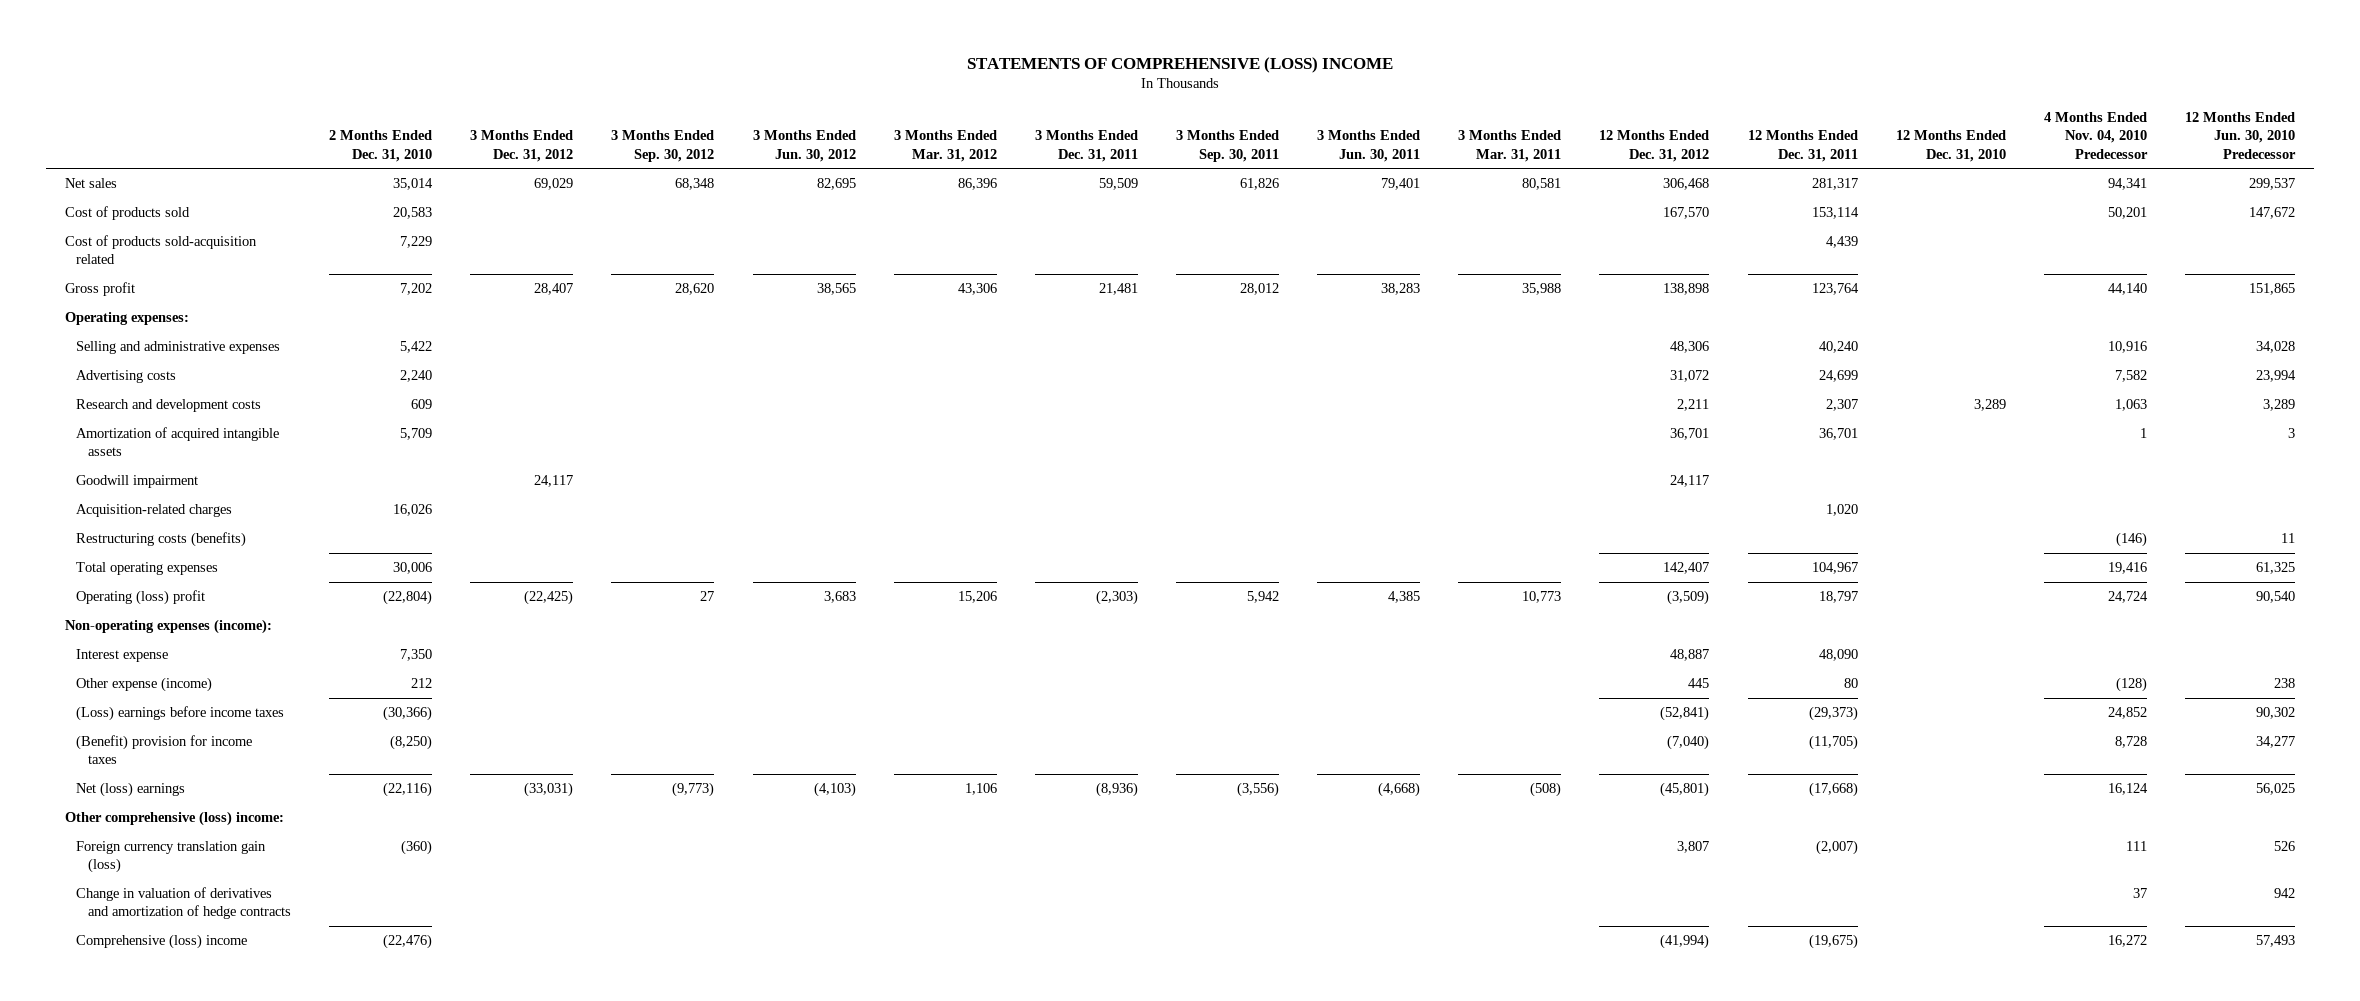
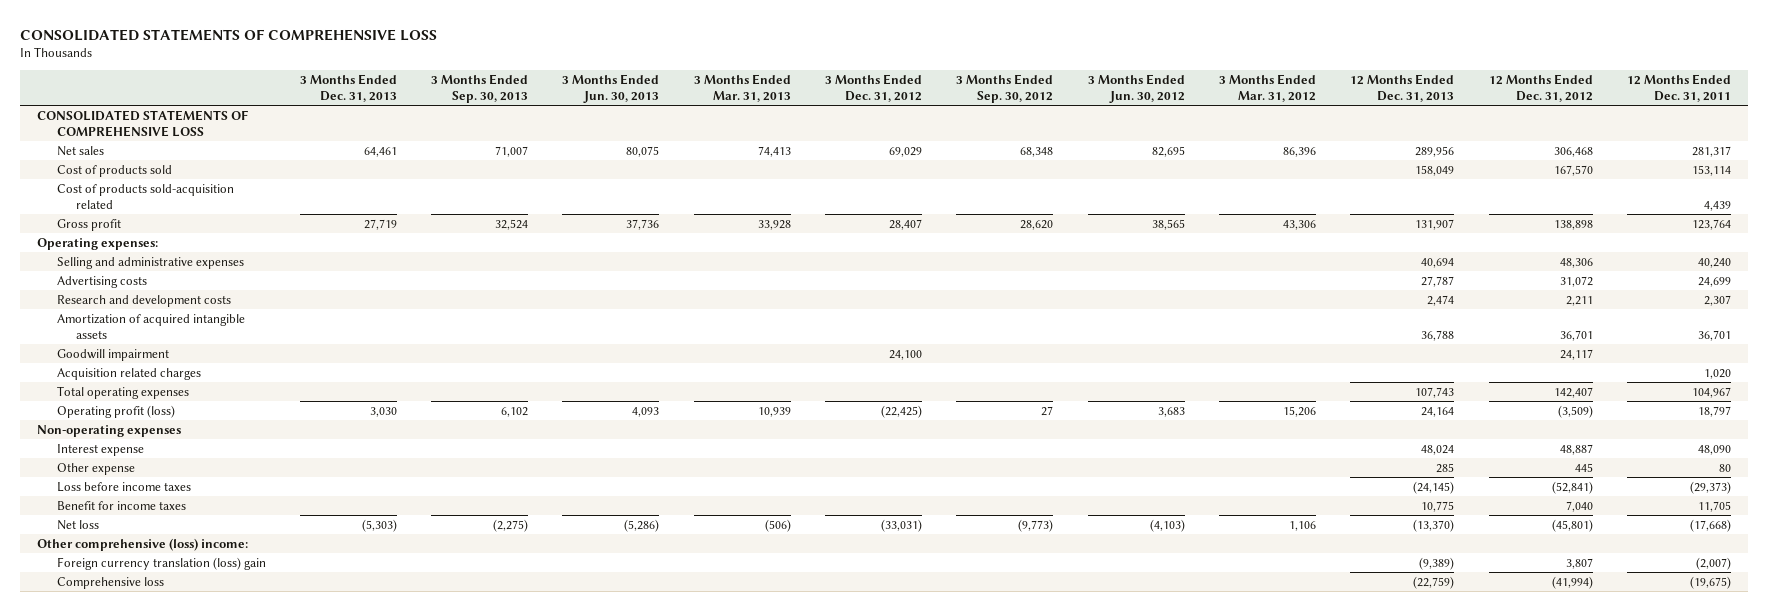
- STATEMENTS OF COMPREHENSIVE (LOSS) INCOME
+ CONSOLIDATED STATEMENTS OF COMPREHENSIVE LOSS
- | 2 Months Ended Dec. 31, 2010 | 3 Months Ended Dec. 31, 2012 | 3 Months Ended Sep. 30, 2012 | 3 Months Ended Jun. 30, 2012 | 3 Months Ended Mar. 31, 2012 | 3 Months Ended Dec. 31, 2011 | 3 Months Ended Sep. 30, 2011 | 3 Months Ended Jun. 30, 2011 | 3 Months Ended Mar. 31, 2011 | 12 Months Ended Dec. 31, 2012 | 12 Months Ended Dec. 31, 2011 | 12 Months Ended Dec. 31, 2010 | 4 Months Ended Nov. 04, 2010 Predecessor | 12 Months Ended Jun. 30, 2010 Predecessor
+ | 3 Months Ended Dec. 31, 2013 | 3 Months Ended Sep. 30, 2013 | 3 Months Ended Jun. 30, 2013 | 3 Months Ended Mar. 31, 2013 | 3 Months Ended Dec. 31, 2012 | 3 Months Ended Sep. 30, 2012 | 3 Months Ended Jun. 30, 2012 | 3 Months Ended Mar. 31, 2012 | 12 Months Ended Dec. 31, 2013 | 12 Months Ended Dec. 31, 2012 | 12 Months Ended Dec. 31, 2011
+ CONSOLIDATED STATEMENTS OF COMPREHENSIVE LOSS
- Goodwill impairment | | 24,117 | | | | | | | | 24,117 | | | |
- Acquisition-related charges | 16,026 | | | | | | | | | | 1,020 | | |
- Restructuring costs (benefits) | | | | | | | | | | | | | (146) | 11
+ Goodwill impairment | | | | | 24,100 | | | | | 24,117 |
+ Acquisition related charges | | | | | | | | | | | 1,020
- Operating (loss) profit | (22,804) | (22,425) | 27 | 3,683 | 15,206 | (2,303) | 5,942 | 4,385 | 10,773 | (3,509) | 18,797 | | 24,724 | 90,540
- Non-operating expenses (income):
+ Operating profit (loss) | 3,030 | 6,102 | 4,093 | 10,939 | (22,425) | 27 | 3,683 | 15,206 | 24,164 | (3,509) | 18,797
+ Non-operating expenses
- Other expense (income) | 212 | | | | | | | | | 445 | 80 | | (128) | 238
- (Loss) earnings before income taxes | (30,366) | | | | | | | | | (52,841) | (29,373) | | 24,852 | 90,302
- (Benefit) provision for income taxes | (8,250) | | | | | | | | | (7,040) | (11,705) | | 8,728 | 34,277
- Net (loss) earnings | (22,116) | (33,031) | (9,773) | (4,103) | 1,106 | (8,936) | (3,556) | (4,668) | (508) | (45,801) | (17,668) | | 16,124 | 56,025
+ Other expense | | | | | | | | | 285 | 445 | 80
+ Loss before income taxes | | | | | | | | | (24,145) | (52,841) | (29,373)
+ Benefit for income taxes | | | | | | | | | 10,775 | 7,040 | 11,705
+ Net loss | (5,303) | (2,275) | (5,286) | (506) | (33,031) | (9,773) | (4,103) | 1,106 | (13,370) | (45,801) | (17,668)
- Foreign currency translation gain (loss) | (360) | | | | | | | | | 3,807 | (2,007) | | 111 | 526
- Change in valuation of derivatives and amortization of hedge contracts | | | | | | | | | | | | | 37 | 942
- Comprehensive (loss) income | (22,476) | | | | | | | | | (41,994) | (19,675) | | 16,272 | 57,493
+ Foreign currency translation (loss) gain | | | | | | | | | (9,389) | 3,807 | (2,007)
+ Comprehensive loss | | | | | | | | | (22,759) | (41,994) | (19,675)

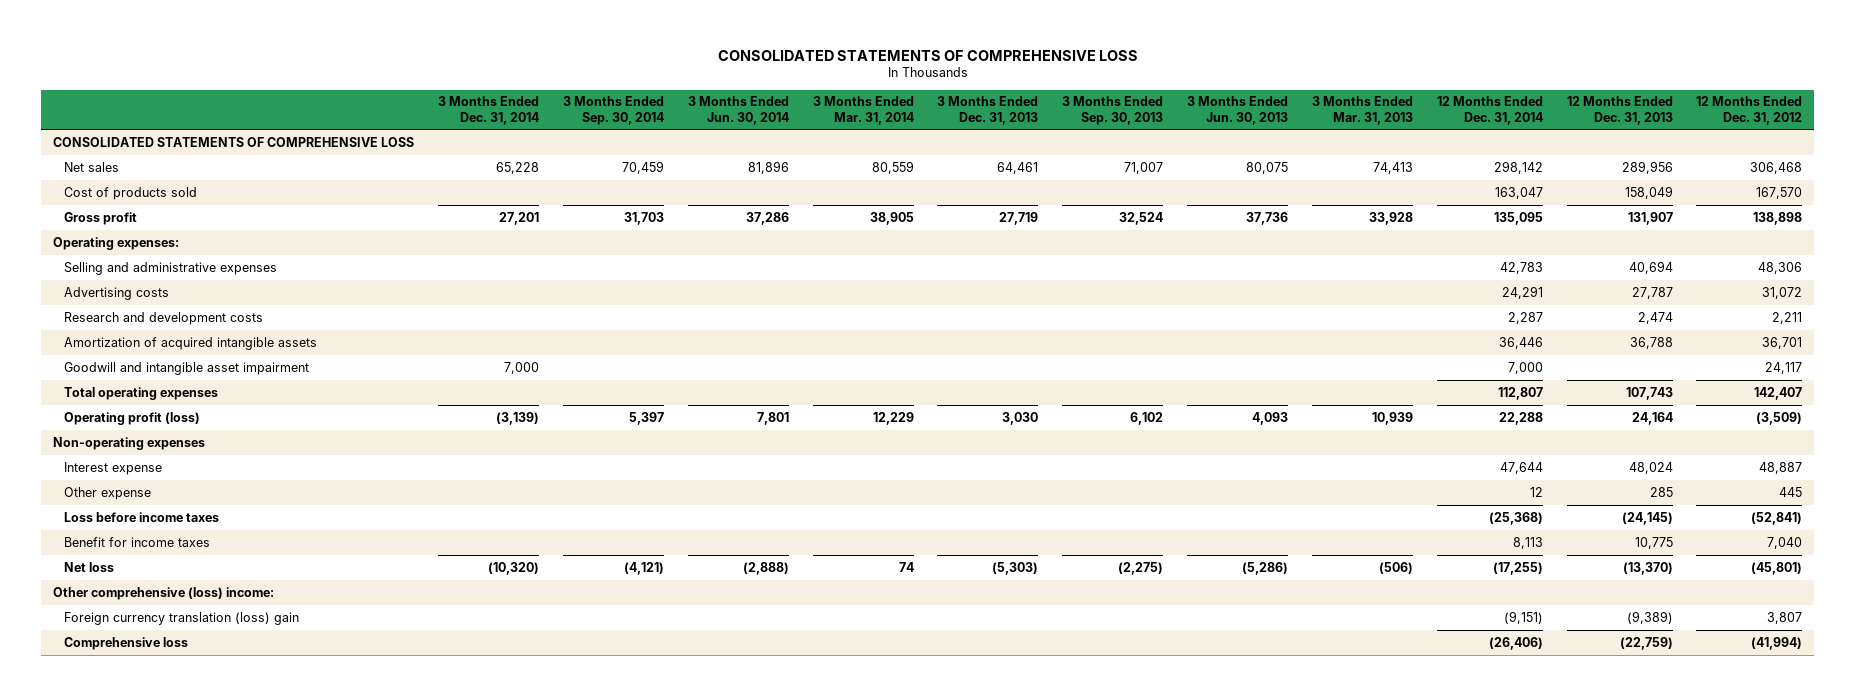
- | 3 Months Ended Dec. 31, 2013 | 3 Months Ended Sep. 30, 2013 | 3 Months Ended Jun. 30, 2013 | 3 Months Ended Mar. 31, 2013 | 3 Months Ended Dec. 31, 2012 | 3 Months Ended Sep. 30, 2012 | 3 Months Ended Jun. 30, 2012 | 3 Months Ended Mar. 31, 2012 | 12 Months Ended Dec. 31, 2013 | 12 Months Ended Dec. 31, 2012 | 12 Months Ended Dec. 31, 2011
+ | 3 Months Ended Dec. 31, 2014 | 3 Months Ended Sep. 30, 2014 | 3 Months Ended Jun. 30, 2014 | 3 Months Ended Mar. 31, 2014 | 3 Months Ended Dec. 31, 2013 | 3 Months Ended Sep. 30, 2013 | 3 Months Ended Jun. 30, 2013 | 3 Months Ended Mar. 31, 2013 | 12 Months Ended Dec. 31, 2014 | 12 Months Ended Dec. 31, 2013 | 12 Months Ended Dec. 31, 2012
- Cost of products sold-acquisition related | | | | | | | | | | | 4,439
- Goodwill impairment | | | | | 24,100 | | | | | 24,117 |
- Acquisition related charges | | | | | | | | | | | 1,020
+ Goodwill and intangible asset impairment | 7,000 | | | | | | | | 7,000 | | 24,117

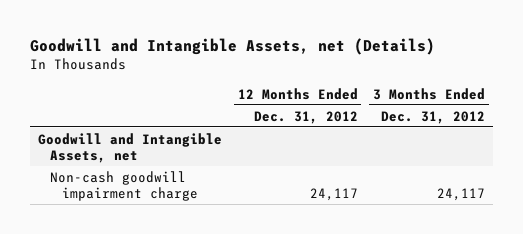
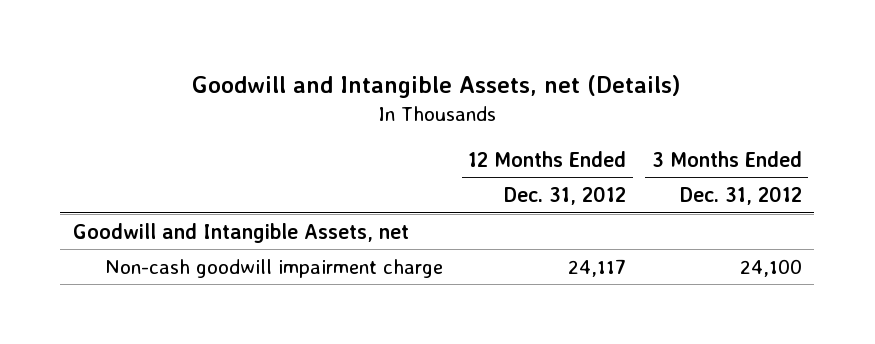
- Non-cash goodwill impairment charge | 24,117 | 24,117
+ Non-cash goodwill impairment charge | 24,117 | 24,100

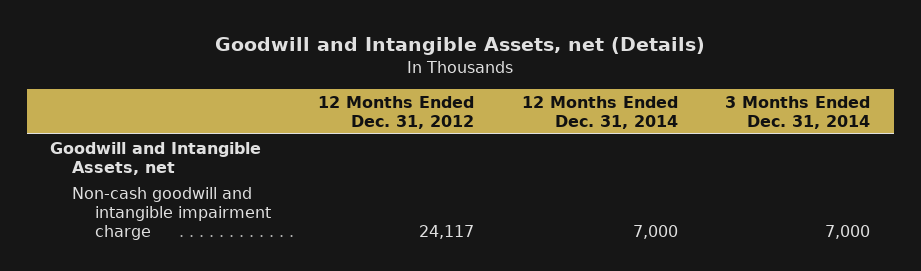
- | 12 Months Ended Dec. 31, 2012 | 3 Months Ended Dec. 31, 2012
+ | 12 Months Ended Dec. 31, 2012 | 12 Months Ended Dec. 31, 2014 | 3 Months Ended Dec. 31, 2014
- Non-cash goodwill impairment charge | 24,117 | 24,100
+ Non-cash goodwill and intangible impairment charge | 24,117 | 7,000 | 7,000

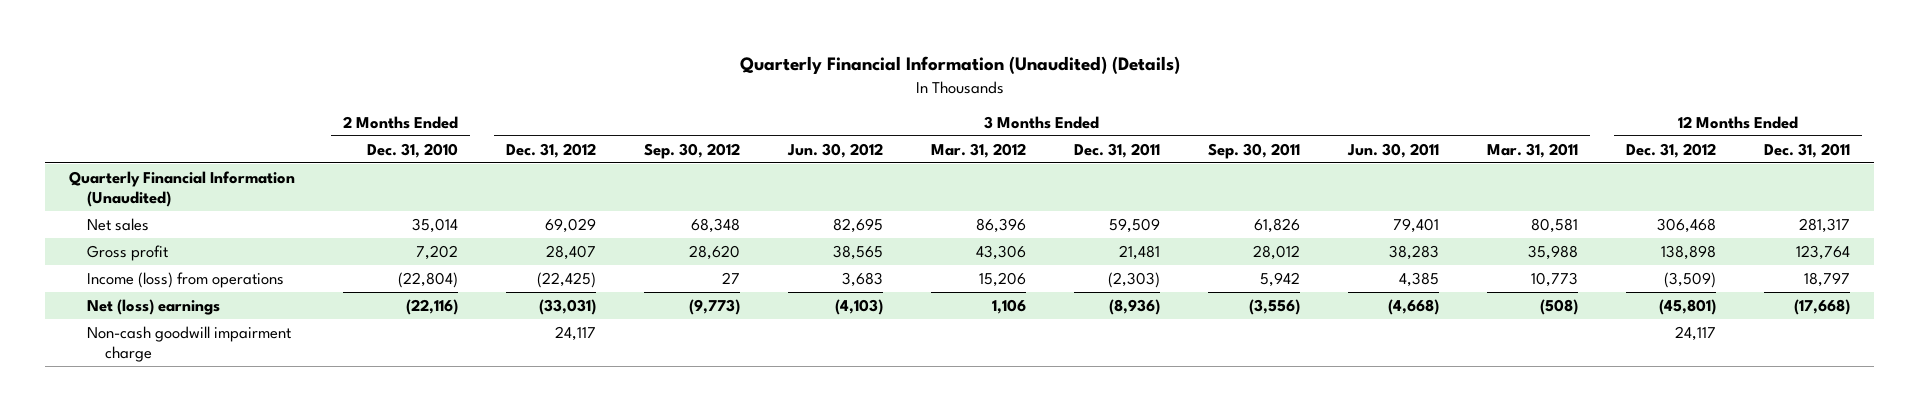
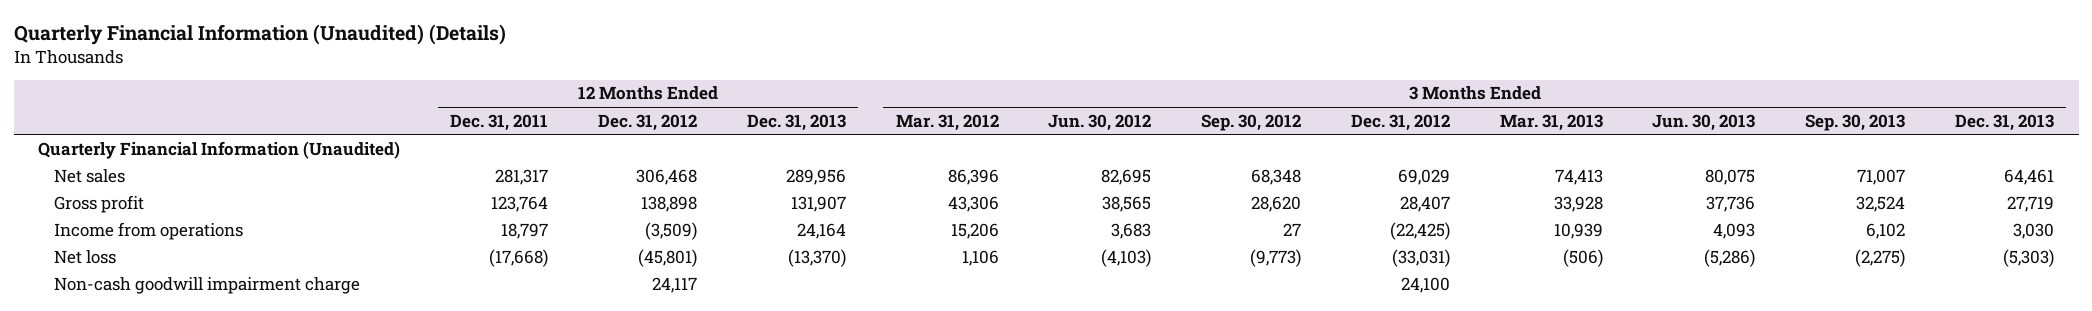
- | 2 Months Ended Dec. 31, 2010 | 3 Months Ended Dec. 31, 2012 | 3 Months Ended Sep. 30, 2012 | 3 Months Ended Jun. 30, 2012 | 3 Months Ended Mar. 31, 2012 | 3 Months Ended Dec. 31, 2011 | 3 Months Ended Sep. 30, 2011 | 3 Months Ended Jun. 30, 2011 | 3 Months Ended Mar. 31, 2011 | 12 Months Ended Dec. 31, 2012 | 12 Months Ended Dec. 31, 2011
+ | 12 Months Ended Dec. 31, 2011 | 12 Months Ended Dec. 31, 2012 | 12 Months Ended Dec. 31, 2013 | 3 Months Ended Mar. 31, 2012 | 3 Months Ended Jun. 30, 2012 | 3 Months Ended Sep. 30, 2012 | 3 Months Ended Dec. 31, 2012 | 3 Months Ended Mar. 31, 2013 | 3 Months Ended Jun. 30, 2013 | 3 Months Ended Sep. 30, 2013 | 3 Months Ended Dec. 31, 2013
- Income (loss) from operations | (22,804) | (22,425) | 27 | 3,683 | 15,206 | (2,303) | 5,942 | 4,385 | 10,773 | (3,509) | 18,797
- Net (loss) earnings | (22,116) | (33,031) | (9,773) | (4,103) | 1,106 | (8,936) | (3,556) | (4,668) | (508) | (45,801) | (17,668)
- Non-cash goodwill impairment charge | | 24,117 | | | | | | | | 24,117 |
+ Income from operations | 18,797 | (3,509) | 24,164 | 15,206 | 3,683 | 27 | (22,425) | 10,939 | 4,093 | 6,102 | 3,030
+ Net loss | (17,668) | (45,801) | (13,370) | 1,106 | (4,103) | (9,773) | (33,031) | (506) | (5,286) | (2,275) | (5,303)
+ Non-cash goodwill impairment charge | | 24,117 | | | | | 24,100 | | | |

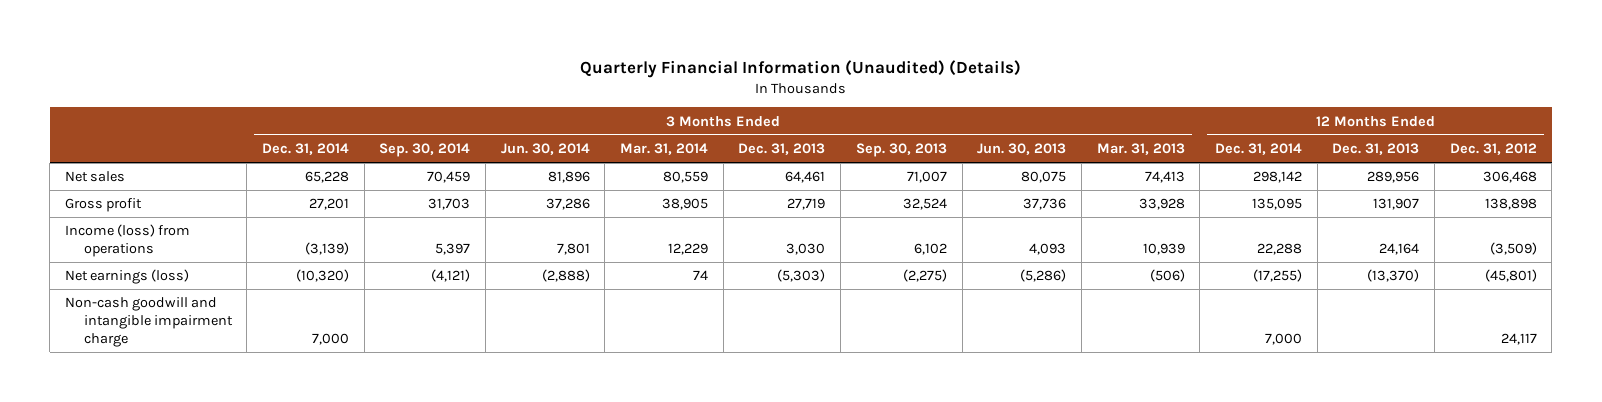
- | 12 Months Ended Dec. 31, 2011 | 12 Months Ended Dec. 31, 2012 | 12 Months Ended Dec. 31, 2013 | 3 Months Ended Mar. 31, 2012 | 3 Months Ended Jun. 30, 2012 | 3 Months Ended Sep. 30, 2012 | 3 Months Ended Dec. 31, 2012 | 3 Months Ended Mar. 31, 2013 | 3 Months Ended Jun. 30, 2013 | 3 Months Ended Sep. 30, 2013 | 3 Months Ended Dec. 31, 2013
+ | 3 Months Ended Dec. 31, 2014 | 3 Months Ended Sep. 30, 2014 | 3 Months Ended Jun. 30, 2014 | 3 Months Ended Mar. 31, 2014 | 3 Months Ended Dec. 31, 2013 | 3 Months Ended Sep. 30, 2013 | 3 Months Ended Jun. 30, 2013 | 3 Months Ended Mar. 31, 2013 | 12 Months Ended Dec. 31, 2014 | 12 Months Ended Dec. 31, 2013 | 12 Months Ended Dec. 31, 2012
- Quarterly Financial Information (Unaudited)
- Income from operations | 18,797 | (3,509) | 24,164 | 15,206 | 3,683 | 27 | (22,425) | 10,939 | 4,093 | 6,102 | 3,030
- Net loss | (17,668) | (45,801) | (13,370) | 1,106 | (4,103) | (9,773) | (33,031) | (506) | (5,286) | (2,275) | (5,303)
- Non-cash goodwill impairment charge | | 24,117 | | | | | 24,100 | | | |
+ Income (loss) from operations | (3,139) | 5,397 | 7,801 | 12,229 | 3,030 | 6,102 | 4,093 | 10,939 | 22,288 | 24,164 | (3,509)
+ Net earnings (loss) | (10,320) | (4,121) | (2,888) | 74 | (5,303) | (2,275) | (5,286) | (506) | (17,255) | (13,370) | (45,801)
+ Non-cash goodwill and intangible impairment charge | 7,000 | | | | | | | | 7,000 | | 24,117

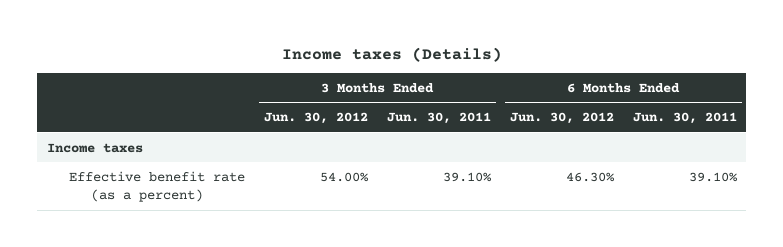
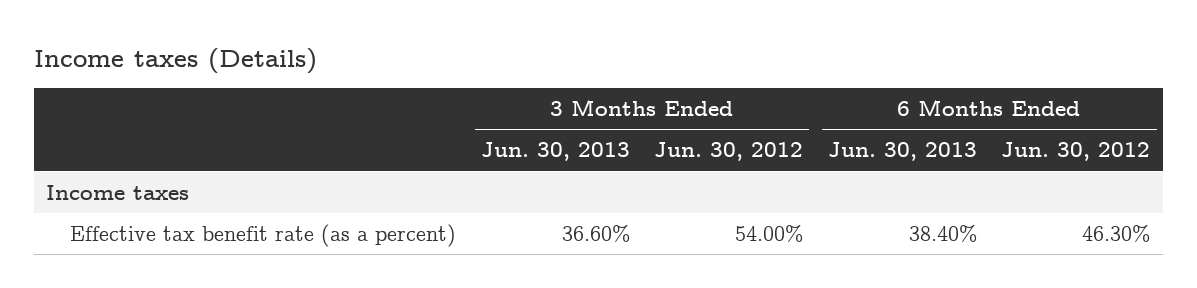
- | 3 Months Ended Jun. 30, 2012 | 3 Months Ended Jun. 30, 2011 | 6 Months Ended Jun. 30, 2012 | 6 Months Ended Jun. 30, 2011
+ | 3 Months Ended Jun. 30, 2013 | 3 Months Ended Jun. 30, 2012 | 6 Months Ended Jun. 30, 2013 | 6 Months Ended Jun. 30, 2012
- Effective benefit rate (as a percent) | 54.00% | 39.10% | 46.30% | 39.10%
+ Effective tax benefit rate (as a percent) | 36.60% | 54.00% | 38.40% | 46.30%

